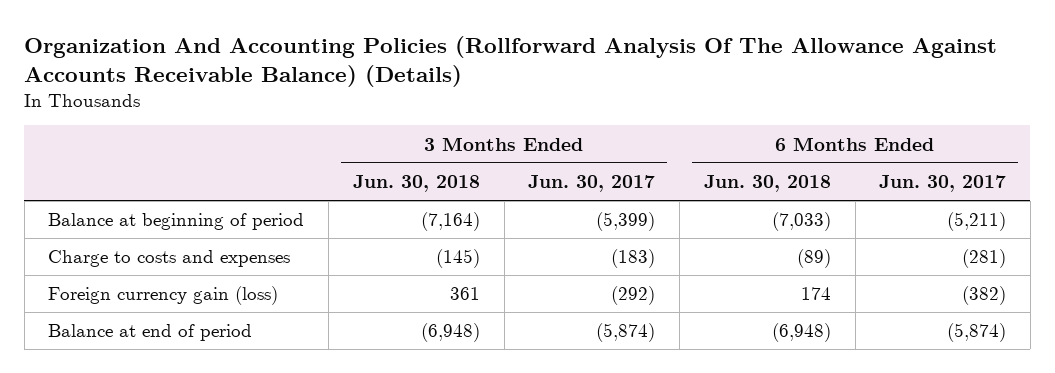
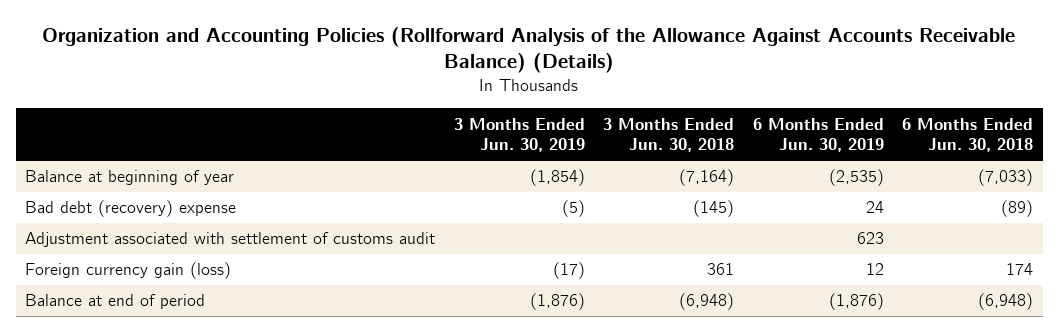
- Organization And Accounting Policies (Rollforward Analysis Of The Allowance Against Accounts Receivable Balance) (Details)
+ Organization and Accounting Policies (Rollforward Analysis of the Allowance Against Accounts Receivable Balance) (Details)
- | 3 Months Ended Jun. 30, 2018 | 3 Months Ended Jun. 30, 2017 | 6 Months Ended Jun. 30, 2018 | 6 Months Ended Jun. 30, 2017
+ | 3 Months Ended Jun. 30, 2019 | 3 Months Ended Jun. 30, 2018 | 6 Months Ended Jun. 30, 2019 | 6 Months Ended Jun. 30, 2018
- Balance at beginning of period | (7,164) | (5,399) | (7,033) | (5,211)
- Charge to costs and expenses | (145) | (183) | (89) | (281)
+ Balance at beginning of year | (1,854) | (7,164) | (2,535) | (7,033)
+ Bad debt (recovery) expense | (5) | (145) | 24 | (89)
+ Adjustment associated with settlement of customs audit | | | 623 |

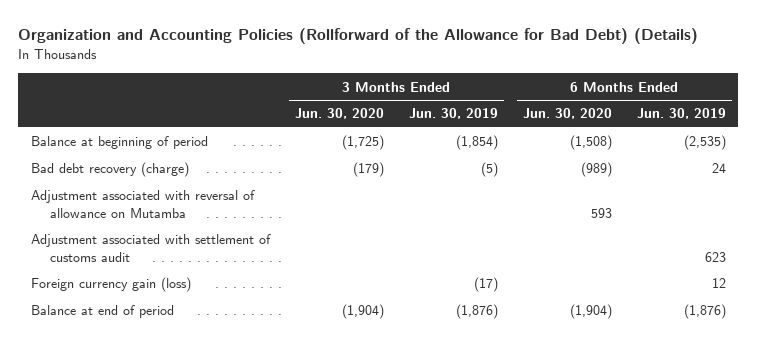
- Organization and Accounting Policies (Rollforward Analysis of the Allowance Against Accounts Receivable Balance) (Details)
+ Organization and Accounting Policies (Rollforward of the Allowance for Bad Debt) (Details)
- | 3 Months Ended Jun. 30, 2019 | 3 Months Ended Jun. 30, 2018 | 6 Months Ended Jun. 30, 2019 | 6 Months Ended Jun. 30, 2018
+ | 3 Months Ended Jun. 30, 2020 | 3 Months Ended Jun. 30, 2019 | 6 Months Ended Jun. 30, 2020 | 6 Months Ended Jun. 30, 2019
- Balance at beginning of year | (1,854) | (7,164) | (2,535) | (7,033)
- Bad debt (recovery) expense | (5) | (145) | 24 | (89)
+ Balance at beginning of period | (1,725) | (1,854) | (1,508) | (2,535)
+ Bad debt recovery (charge) | (179) | (5) | (989) | 24
+ Adjustment associated with reversal of allowance on Mutamba | | | 593 |

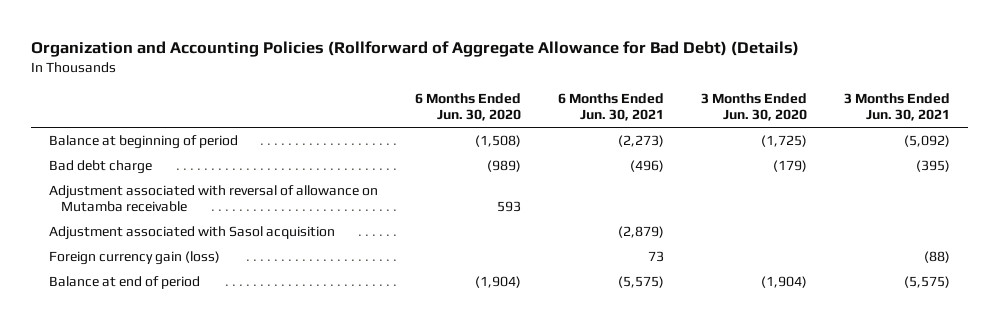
- Organization and Accounting Policies (Rollforward of the Allowance for Bad Debt) (Details)
+ Organization and Accounting Policies (Rollforward of Aggregate Allowance for Bad Debt) (Details)
- | 3 Months Ended Jun. 30, 2020 | 3 Months Ended Jun. 30, 2019 | 6 Months Ended Jun. 30, 2020 | 6 Months Ended Jun. 30, 2019
+ | 6 Months Ended Jun. 30, 2020 | 6 Months Ended Jun. 30, 2021 | 3 Months Ended Jun. 30, 2020 | 3 Months Ended Jun. 30, 2021
- Bad debt recovery (charge) | (179) | (5) | (989) | 24
- Adjustment associated with reversal of allowance on Mutamba | | | 593 |
- Adjustment associated with settlement of customs audit | | | | 623
+ Bad debt charge | (989) | (496) | (179) | (395)
+ Adjustment associated with reversal of allowance on Mutamba receivable | 593 | | |
+ Adjustment associated with Sasol acquisition | | (2,879) | |

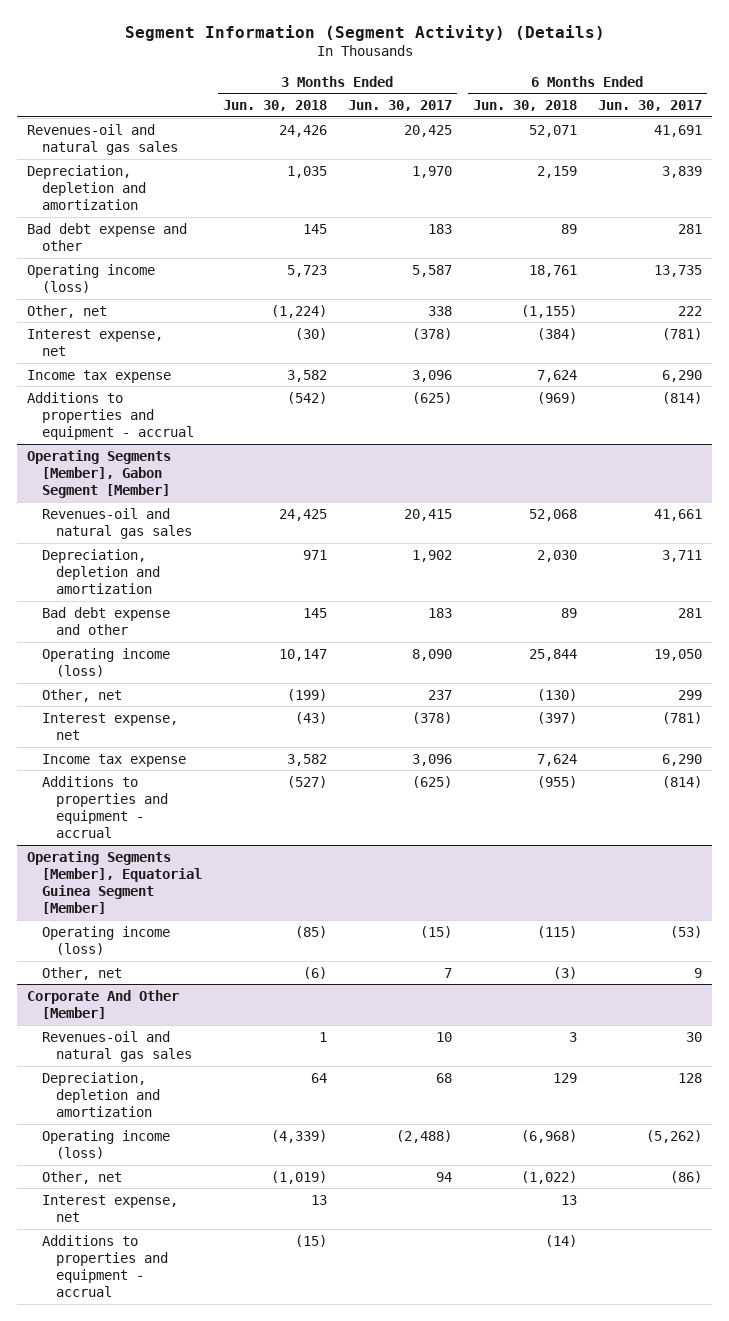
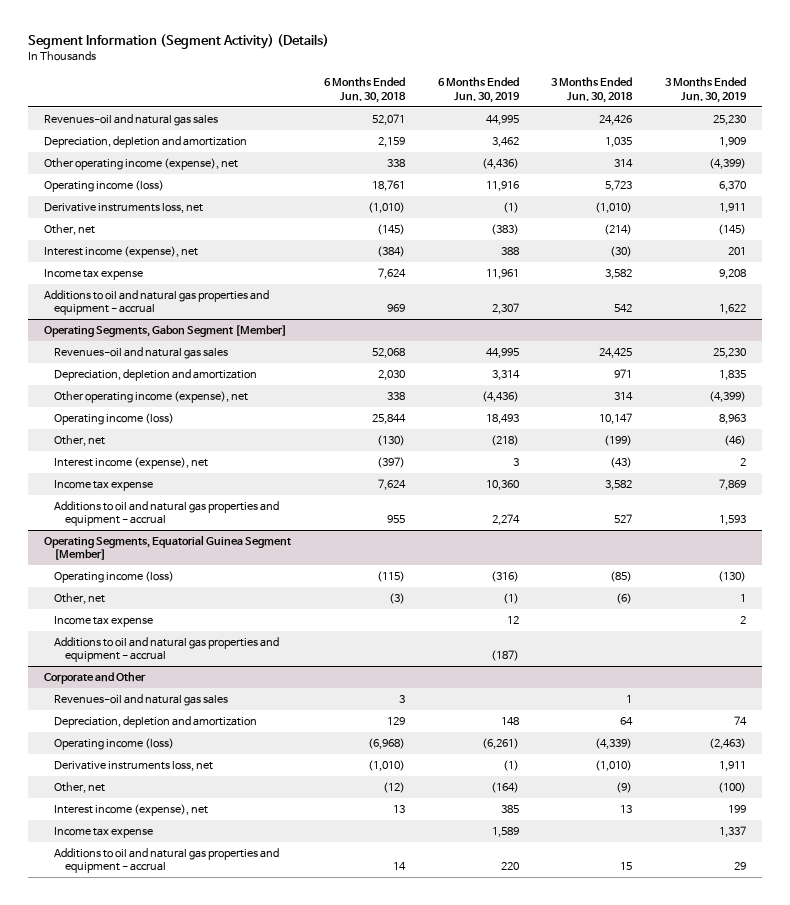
- | 3 Months Ended Jun. 30, 2018 | 3 Months Ended Jun. 30, 2017 | 6 Months Ended Jun. 30, 2018 | 6 Months Ended Jun. 30, 2017
+ | 6 Months Ended Jun. 30, 2018 | 6 Months Ended Jun. 30, 2019 | 3 Months Ended Jun. 30, 2018 | 3 Months Ended Jun. 30, 2019
- Bad debt expense and other | 145 | 183 | 89 | 281
+ Other operating income (expense), net | 338 | (4,436) | 314 | (4,399)
- Other, net | (1,224) | 338 | (1,155) | 222
- Interest expense, net | (30) | (378) | (384) | (781)
+ Derivative instruments loss, net | (1,010) | (1) | (1,010) | 1,911
+ Other, net | (145) | (383) | (214) | (145)
+ Interest income (expense), net | (384) | 388 | (30) | 201
- Additions to properties and equipment - accrual | (542) | (625) | (969) | (814)
- Operating Segments [Member], Gabon Segment [Member]
+ Additions to oil and natural gas properties and equipment - accrual | 969 | 2,307 | 542 | 1,622
+ Operating Segments, Gabon Segment [Member]
- Bad debt expense and other | 145 | 183 | 89 | 281
+ Other operating income (expense), net | 338 | (4,436) | 314 | (4,399)
- Interest expense, net | (43) | (378) | (397) | (781)
+ Interest income (expense), net | (397) | 3 | (43) | 2
- Additions to properties and equipment - accrual | (527) | (625) | (955) | (814)
- Operating Segments [Member], Equatorial Guinea Segment [Member]
+ Additions to oil and natural gas properties and equipment - accrual | 955 | 2,274 | 527 | 1,593
+ Operating Segments, Equatorial Guinea Segment [Member]
- Corporate And Other [Member]
+ Income tax expense | | 12 | | 2
+ Additions to oil and natural gas properties and equipment - accrual | | (187) | |
+ Corporate and Other
- Other, net | (1,019) | 94 | (1,022) | (86)
- Interest expense, net | 13 | | 13 |
- Additions to properties and equipment - accrual | (15) | | (14) |
+ Derivative instruments loss, net | (1,010) | (1) | (1,010) | 1,911
+ Other, net | (12) | (164) | (9) | (100)
+ Interest income (expense), net | 13 | 385 | 13 | 199
+ Income tax expense | | 1,589 | | 1,337
+ Additions to oil and natural gas properties and equipment - accrual | 14 | 220 | 15 | 29

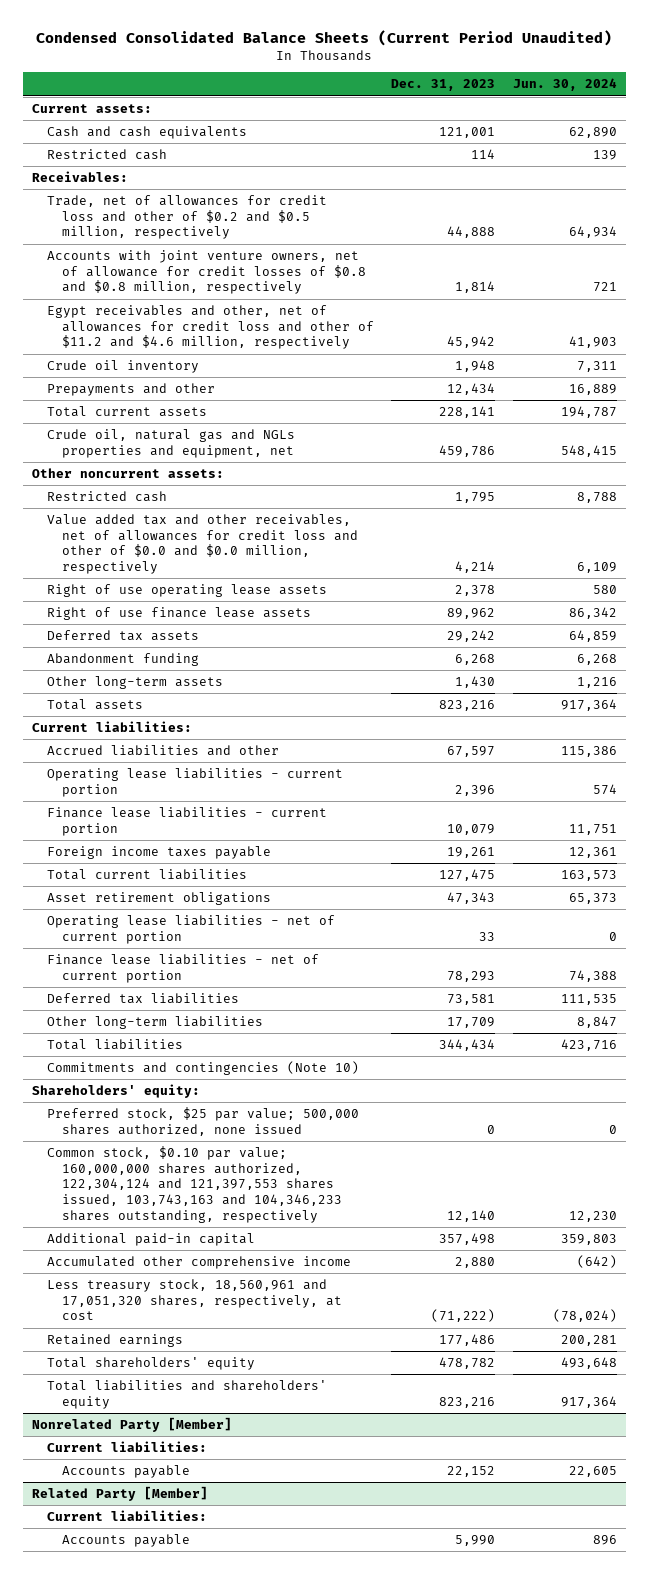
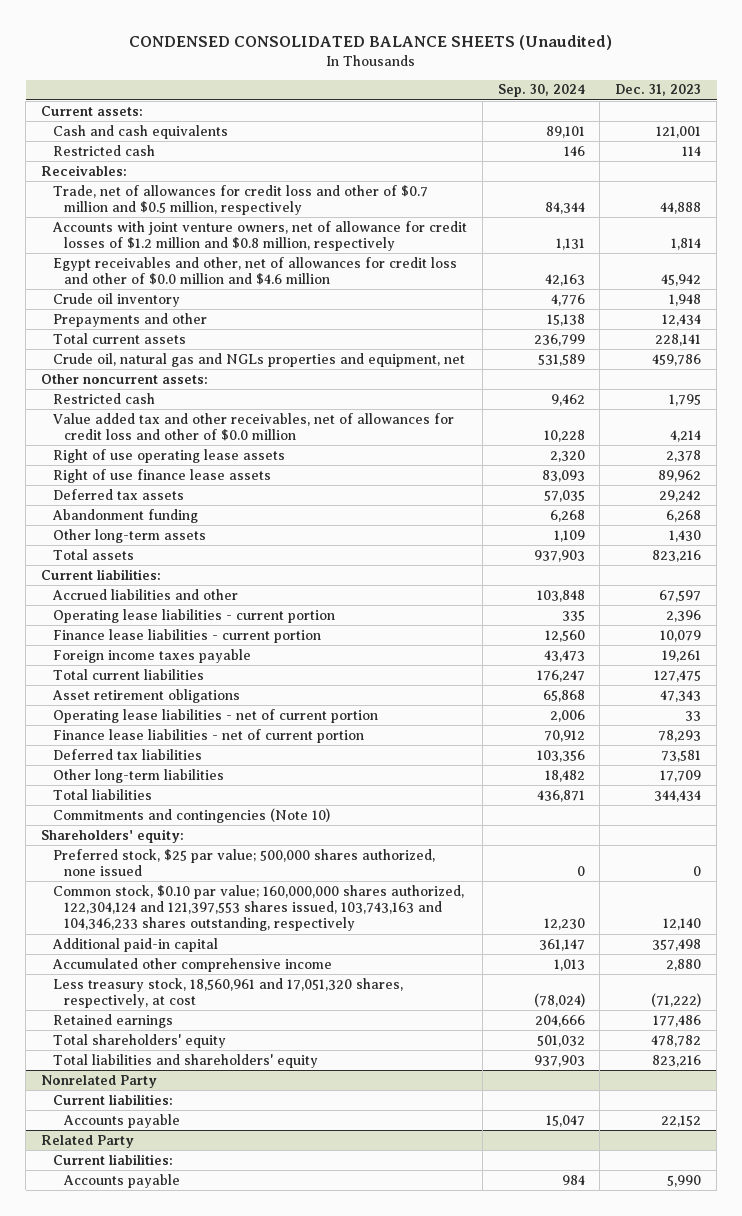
- Condensed Consolidated Balance Sheets (Current Period Unaudited)
+ CONDENSED CONSOLIDATED BALANCE SHEETS (Unaudited)
- | Dec. 31, 2023 | Jun. 30, 2024
+ | Sep. 30, 2024 | Dec. 31, 2023
- Trade, net of allowances for credit loss and other of $0.2 and $0.5 million, respectively | 44,888 | 64,934
- Accounts with joint venture owners, net of allowance for credit losses of $0.8 and $0.8 million, respectively | 1,814 | 721
- Egypt receivables and other, net of allowances for credit loss and other of $11.2 and $4.6 million, respectively | 45,942 | 41,903
+ Trade, net of allowances for credit loss and other of $0.7 million and $0.5 million, respectively | 84,344 | 44,888
+ Accounts with joint venture owners, net of allowance for credit losses of $1.2 million and $0.8 million, respectively | 1,131 | 1,814
+ Egypt receivables and other, net of allowances for credit loss and other of $0.0 million and $4.6 million | 42,163 | 45,942
- Value added tax and other receivables, net of allowances for credit loss and other of $0.0 and $0.0 million, respectively | 4,214 | 6,109
+ Value added tax and other receivables, net of allowances for credit loss and other of $0.0 million | 10,228 | 4,214
- Nonrelated Party [Member]
+ Nonrelated Party
- Related Party [Member]
+ Related Party

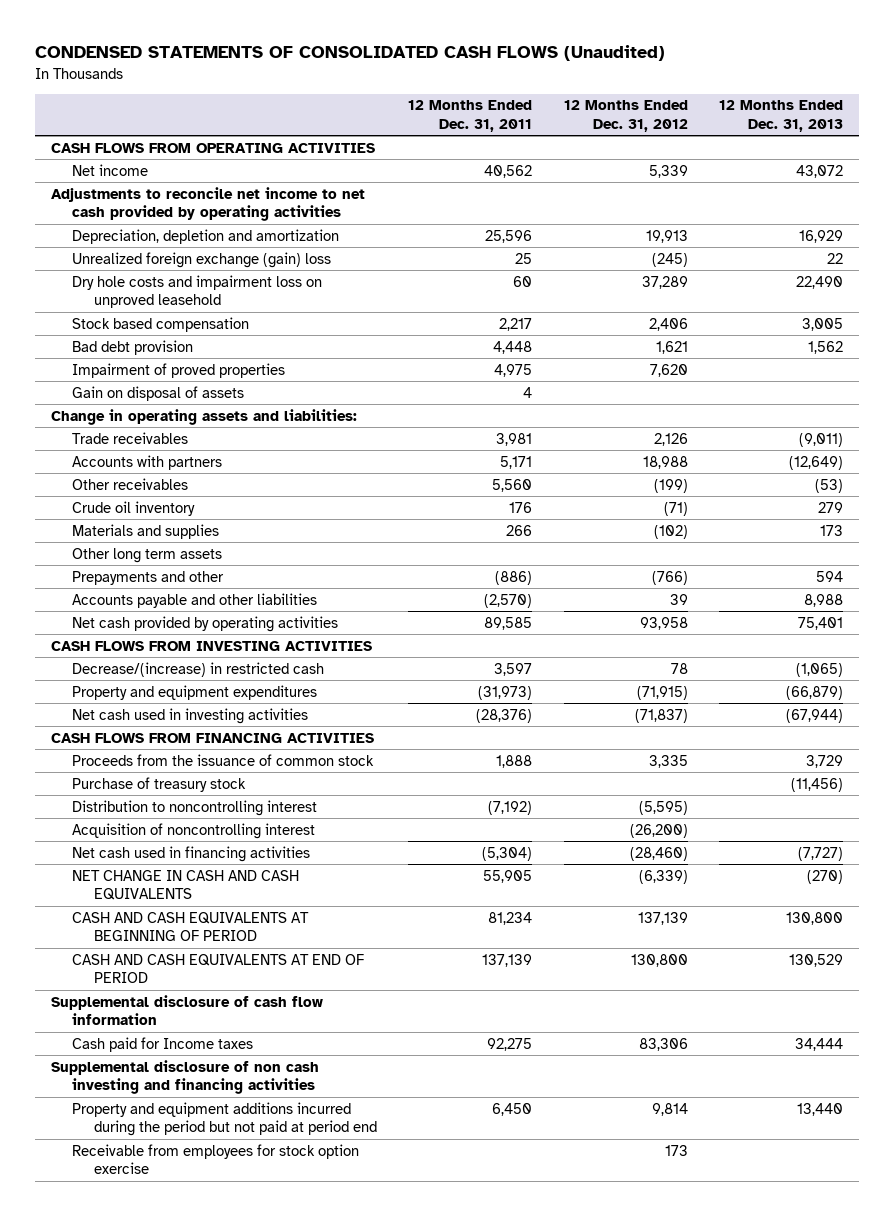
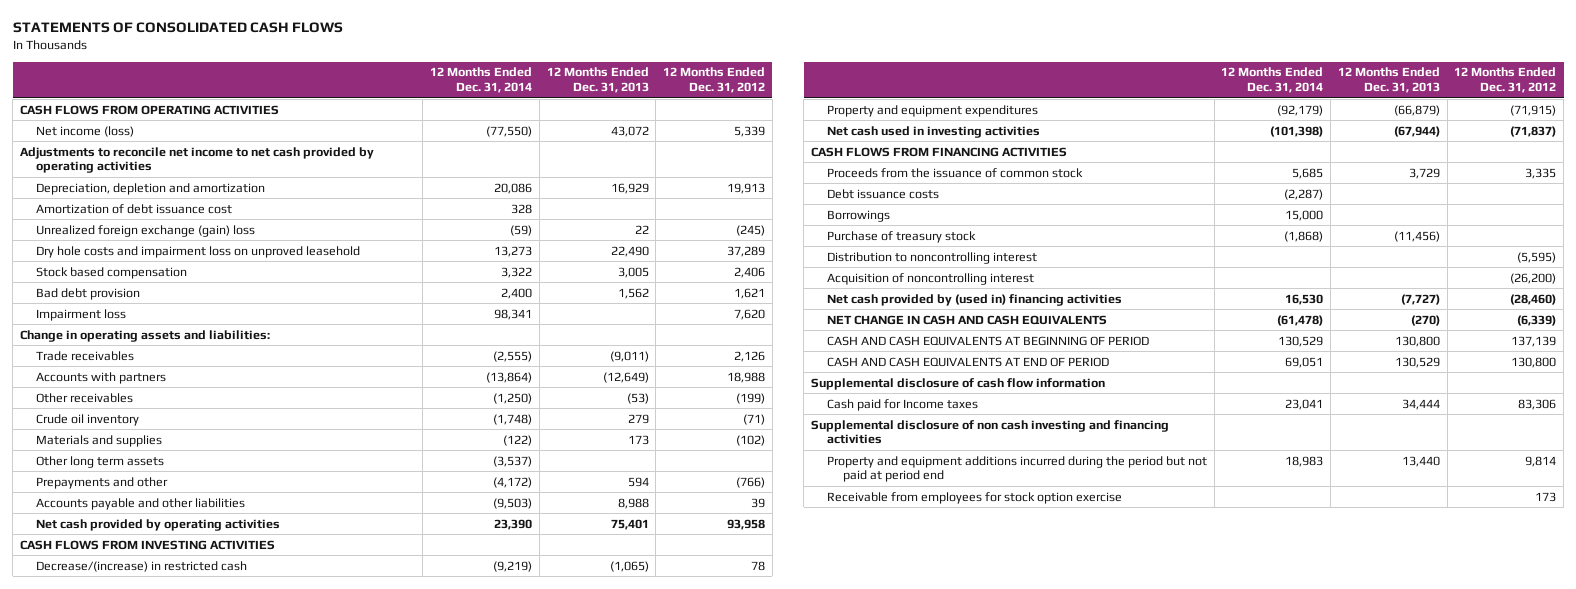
- CONDENSED STATEMENTS OF CONSOLIDATED CASH FLOWS (Unaudited)
+ STATEMENTS OF CONSOLIDATED CASH FLOWS
- | 12 Months Ended Dec. 31, 2011 | 12 Months Ended Dec. 31, 2012 | 12 Months Ended Dec. 31, 2013
+ | 12 Months Ended Dec. 31, 2014 | 12 Months Ended Dec. 31, 2013 | 12 Months Ended Dec. 31, 2012
- Net income | 40,562 | 5,339 | 43,072
+ Net income (loss) | (77,550) | 43,072 | 5,339
+ Amortization of debt issuance cost | 328 | |
- Impairment of proved properties | 4,975 | 7,620 |
- Gain on disposal of assets | 4 | |
+ Impairment loss | 98,341 | | 7,620
+ Debt issuance costs | (2,287) | |
+ Borrowings | 15,000 | |
- Net cash used in financing activities | (5,304) | (28,460) | (7,727)
+ Net cash provided by (used in) financing activities | 16,530 | (7,727) | (28,460)

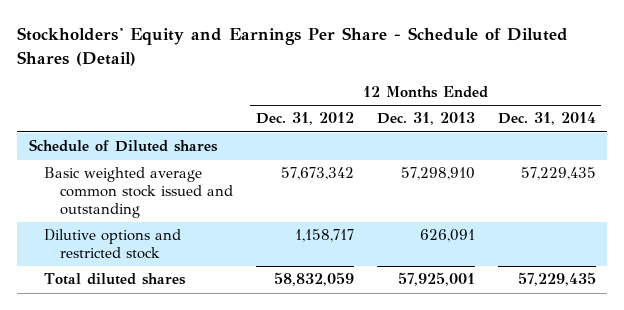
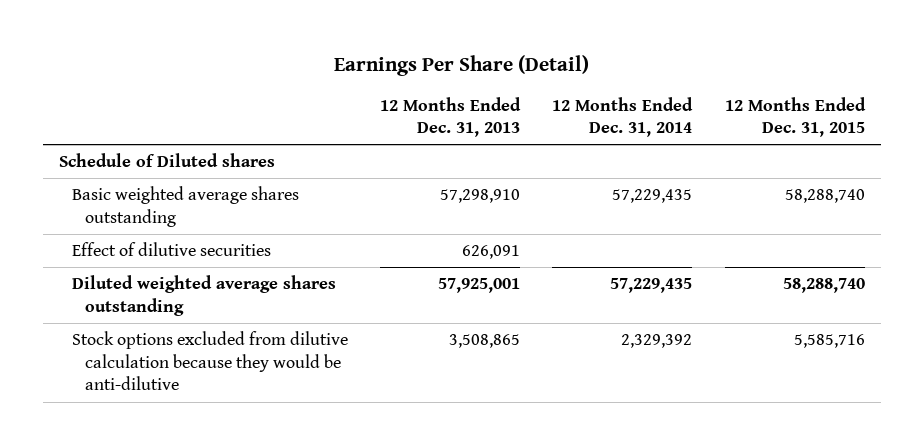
- Stockholders' Equity and Earnings Per Share - Schedule of Diluted Shares (Detail)
+ Earnings Per Share (Detail)
- | 12 Months Ended Dec. 31, 2012 | 12 Months Ended Dec. 31, 2013 | 12 Months Ended Dec. 31, 2014
+ | 12 Months Ended Dec. 31, 2013 | 12 Months Ended Dec. 31, 2014 | 12 Months Ended Dec. 31, 2015
- Basic weighted average common stock issued and outstanding | 57,673,342 | 57,298,910 | 57,229,435
- Dilutive options and restricted stock | 1,158,717 | 626,091 |
- Total diluted shares | 58,832,059 | 57,925,001 | 57,229,435
+ Basic weighted average shares outstanding | 57,298,910 | 57,229,435 | 58,288,740
+ Effect of dilutive securities | 626,091 | |
+ Diluted weighted average shares outstanding | 57,925,001 | 57,229,435 | 58,288,740
+ Stock options excluded from dilutive calculation because they would be anti-dilutive | 3,508,865 | 2,329,392 | 5,585,716

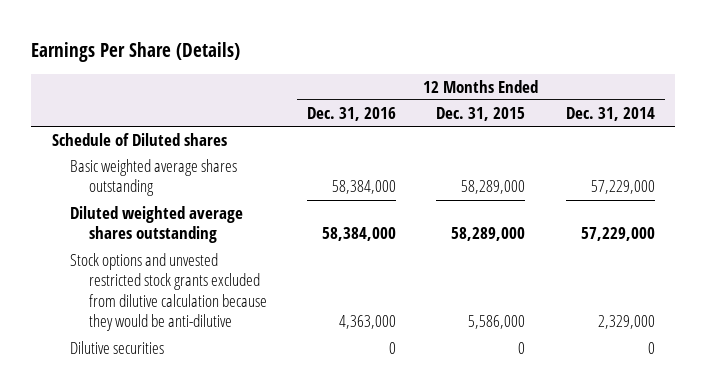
- Earnings Per Share (Detail)
+ Earnings Per Share (Details)
- | 12 Months Ended Dec. 31, 2013 | 12 Months Ended Dec. 31, 2014 | 12 Months Ended Dec. 31, 2015
+ | 12 Months Ended Dec. 31, 2016 | 12 Months Ended Dec. 31, 2015 | 12 Months Ended Dec. 31, 2014
- Basic weighted average shares outstanding | 57,298,910 | 57,229,435 | 58,288,740
- Effect of dilutive securities | 626,091 | |
- Diluted weighted average shares outstanding | 57,925,001 | 57,229,435 | 58,288,740
- Stock options excluded from dilutive calculation because they would be anti-dilutive | 3,508,865 | 2,329,392 | 5,585,716
+ Basic weighted average shares outstanding | 58,384,000 | 58,289,000 | 57,229,000
+ Diluted weighted average shares outstanding | 58,384,000 | 58,289,000 | 57,229,000
+ Stock options and unvested restricted stock grants excluded from dilutive calculation because they would be anti-dilutive | 4,363,000 | 5,586,000 | 2,329,000
+ Dilutive securities | 0 | 0 | 0

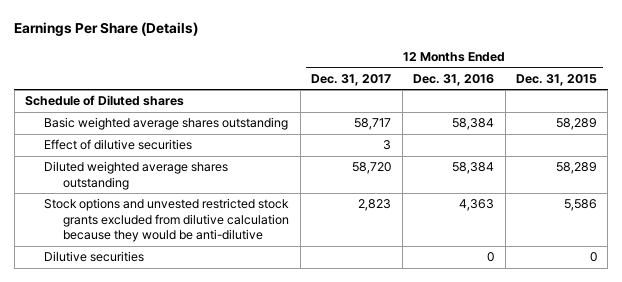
- | 12 Months Ended Dec. 31, 2016 | 12 Months Ended Dec. 31, 2015 | 12 Months Ended Dec. 31, 2014
+ | 12 Months Ended Dec. 31, 2017 | 12 Months Ended Dec. 31, 2016 | 12 Months Ended Dec. 31, 2015
- Basic weighted average shares outstanding | 58,384,000 | 58,289,000 | 57,229,000
- Diluted weighted average shares outstanding | 58,384,000 | 58,289,000 | 57,229,000
- Stock options and unvested restricted stock grants excluded from dilutive calculation because they would be anti-dilutive | 4,363,000 | 5,586,000 | 2,329,000
+ Basic weighted average shares outstanding | 58,717 | 58,384 | 58,289
+ Effect of dilutive securities | 3 | |
+ Diluted weighted average shares outstanding | 58,720 | 58,384 | 58,289
+ Stock options and unvested restricted stock grants excluded from dilutive calculation because they would be anti-dilutive | 2,823 | 4,363 | 5,586

